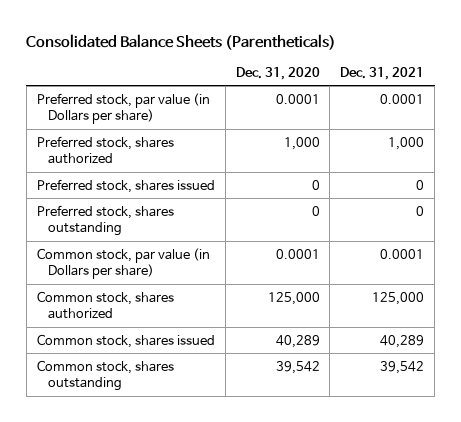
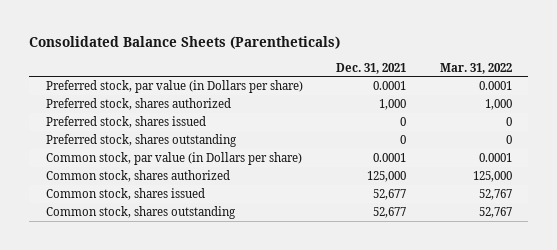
- | Dec. 31, 2020 | Dec. 31, 2021
+ | Dec. 31, 2021 | Mar. 31, 2022
- Common stock, shares issued | 40,289 | 40,289
- Common stock, shares outstanding | 39,542 | 39,542
+ Common stock, shares issued | 52,677 | 52,767
+ Common stock, shares outstanding | 52,677 | 52,767

